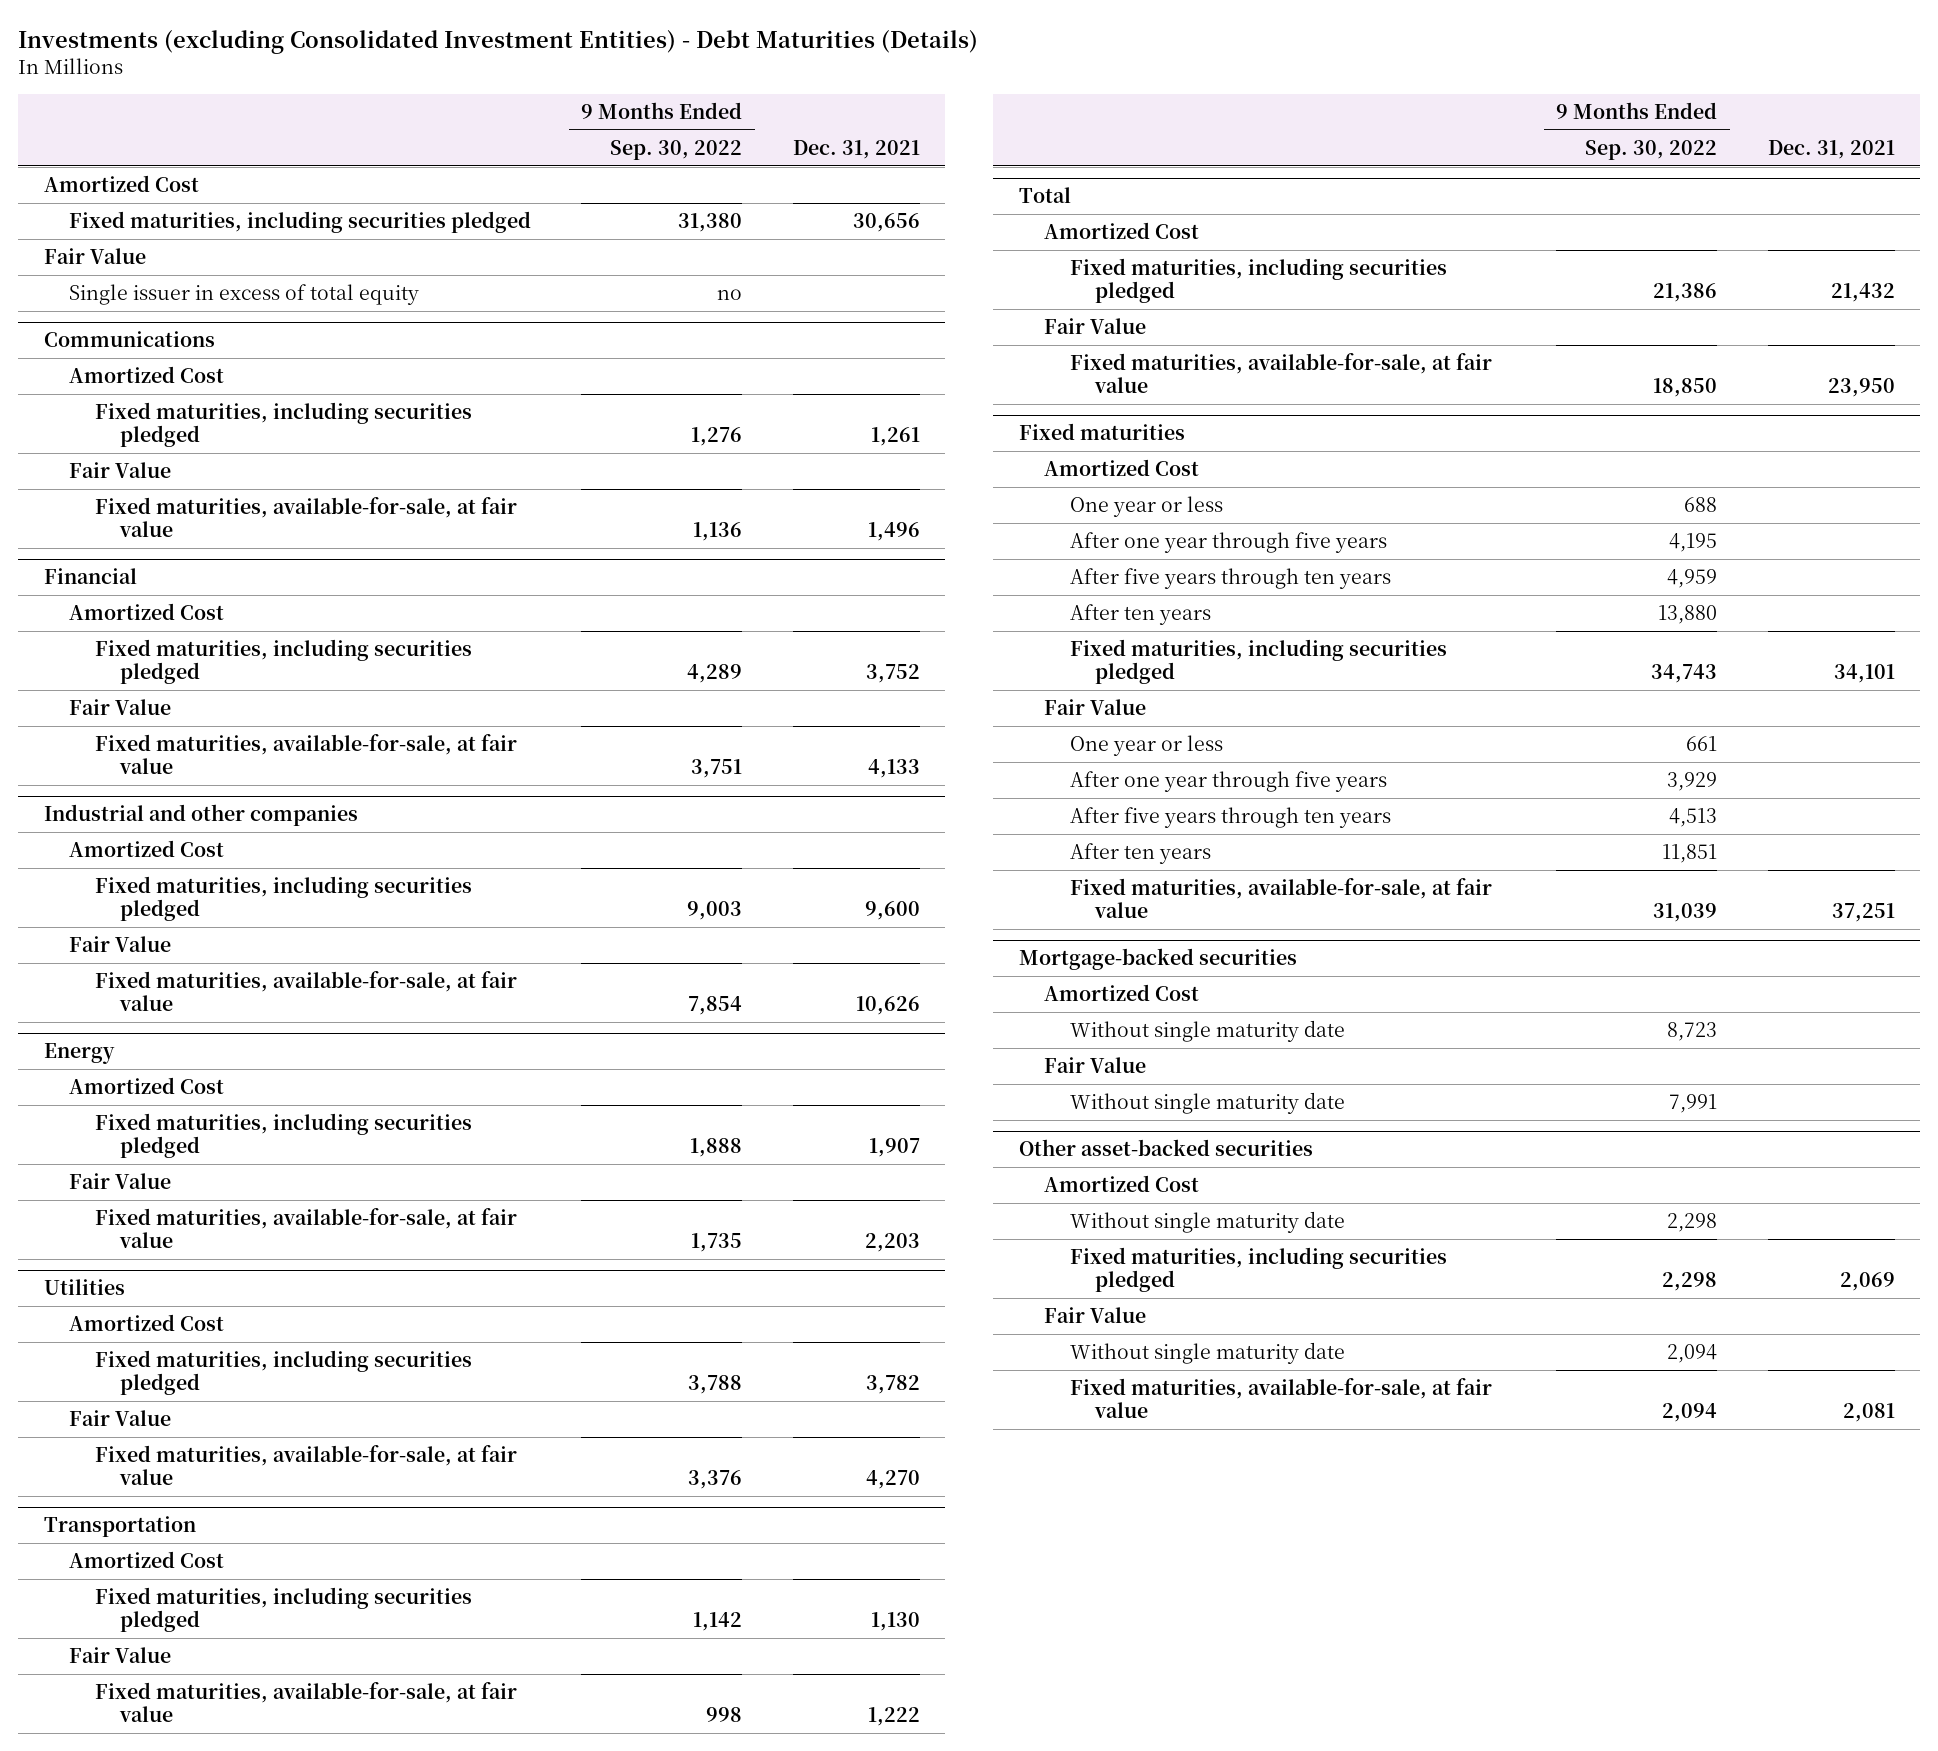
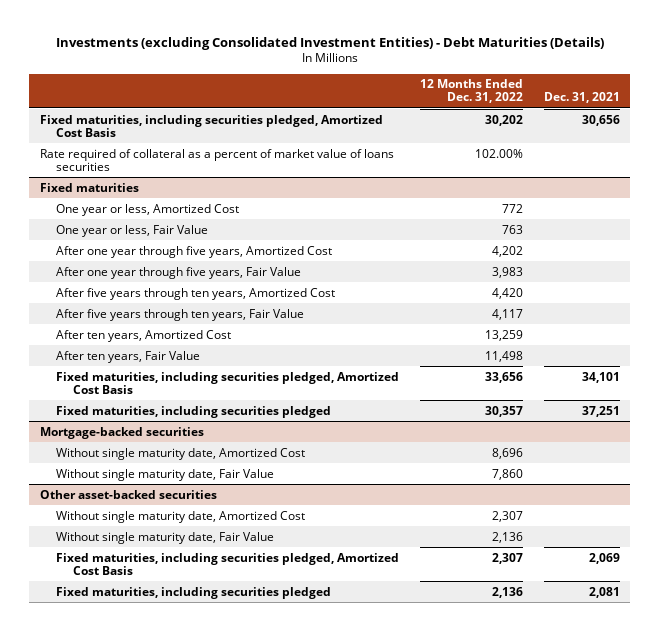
- | 9 Months Ended Sep. 30, 2022 | Dec. 31, 2021
+ | 12 Months Ended Dec. 31, 2022 | Dec. 31, 2021
- Amortized Cost
- Fixed maturities, including securities pledged | 31,380 | 30,656
- Fair Value
- Single issuer in excess of total equity | no |
- Communications
- Amortized Cost
- Fixed maturities, including securities pledged | 1,276 | 1,261
- Fair Value
- Fixed maturities, available-for-sale, at fair value | 1,136 | 1,496
- Financial
- Amortized Cost
- Fixed maturities, including securities pledged | 4,289 | 3,752
- Fair Value
- Fixed maturities, available-for-sale, at fair value | 3,751 | 4,133
- Industrial and other companies
- Amortized Cost
- Fixed maturities, including securities pledged | 9,003 | 9,600
- Fair Value
- Fixed maturities, available-for-sale, at fair value | 7,854 | 10,626
- Energy
- Amortized Cost
- Fixed maturities, including securities pledged | 1,888 | 1,907
- Fair Value
- Fixed maturities, available-for-sale, at fair value | 1,735 | 2,203
- Utilities
- Amortized Cost
- Fixed maturities, including securities pledged | 3,788 | 3,782
- Fair Value
- Fixed maturities, available-for-sale, at fair value | 3,376 | 4,270
- Transportation
- Amortized Cost
- Fixed maturities, including securities pledged | 1,142 | 1,130
- Fair Value
- Fixed maturities, available-for-sale, at fair value | 998 | 1,222
- Total
- Amortized Cost
- Fixed maturities, including securities pledged | 21,386 | 21,432
- Fair Value
- Fixed maturities, available-for-sale, at fair value | 18,850 | 23,950
+ Fixed maturities, including securities pledged, Amortized Cost Basis | 30,202 | 30,656
+ Rate required of collateral as a percent of market value of loans securities | 102.00% |
@ Fixed maturities
- Amortized Cost
- One year or less | 688 |
- After one year through five years | 4,195 |
- After five years through ten years | 4,959 |
- After ten years | 13,880 |
- Fixed maturities, including securities pledged | 34,743 | 34,101
- Fair Value
- One year or less | 661 |
- After one year through five years | 3,929 |
- After five years through ten years | 4,513 |
- After ten years | 11,851 |
- Fixed maturities, available-for-sale, at fair value | 31,039 | 37,251
+ One year or less, Amortized Cost | 772 |
+ One year or less, Fair Value | 763 |
+ After one year through five years, Amortized Cost | 4,202 |
+ After one year through five years, Fair Value | 3,983 |
+ After five years through ten years, Amortized Cost | 4,420 |
+ After five years through ten years, Fair Value | 4,117 |
+ After ten years, Amortized Cost | 13,259 |
+ After ten years, Fair Value | 11,498 |
+ Fixed maturities, including securities pledged, Amortized Cost Basis | 33,656 | 34,101
+ Fixed maturities, including securities pledged | 30,357 | 37,251
@ Mortgage-backed securities
- Amortized Cost
- Without single maturity date | 8,723 |
- Fair Value
- Without single maturity date | 7,991 |
+ Without single maturity date, Amortized Cost | 8,696 |
+ Without single maturity date, Fair Value | 7,860 |
@ Other asset-backed securities
- Amortized Cost
- Without single maturity date | 2,298 |
- Fixed maturities, including securities pledged | 2,298 | 2,069
- Fair Value
- Without single maturity date | 2,094 |
- Fixed maturities, available-for-sale, at fair value | 2,094 | 2,081
+ Without single maturity date, Amortized Cost | 2,307 |
+ Without single maturity date, Fair Value | 2,136 |
+ Fixed maturities, including securities pledged, Amortized Cost Basis | 2,307 | 2,069
+ Fixed maturities, including securities pledged | 2,136 | 2,081

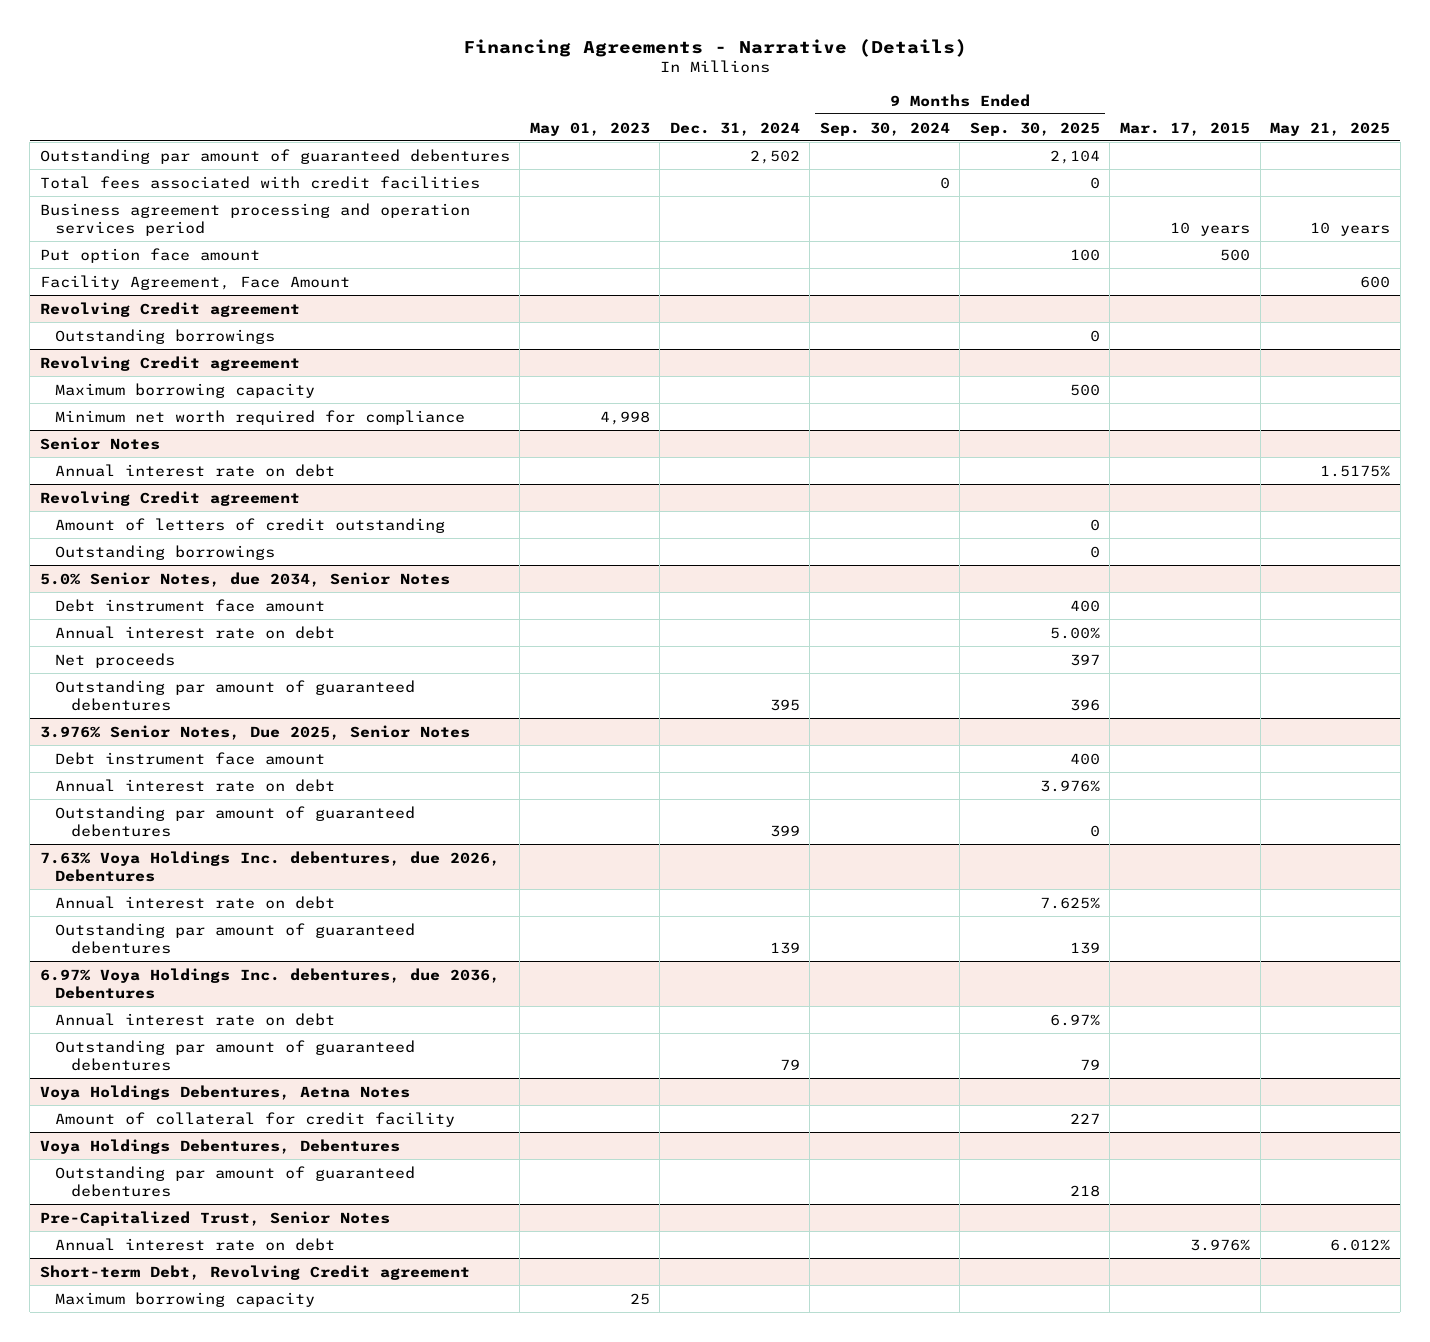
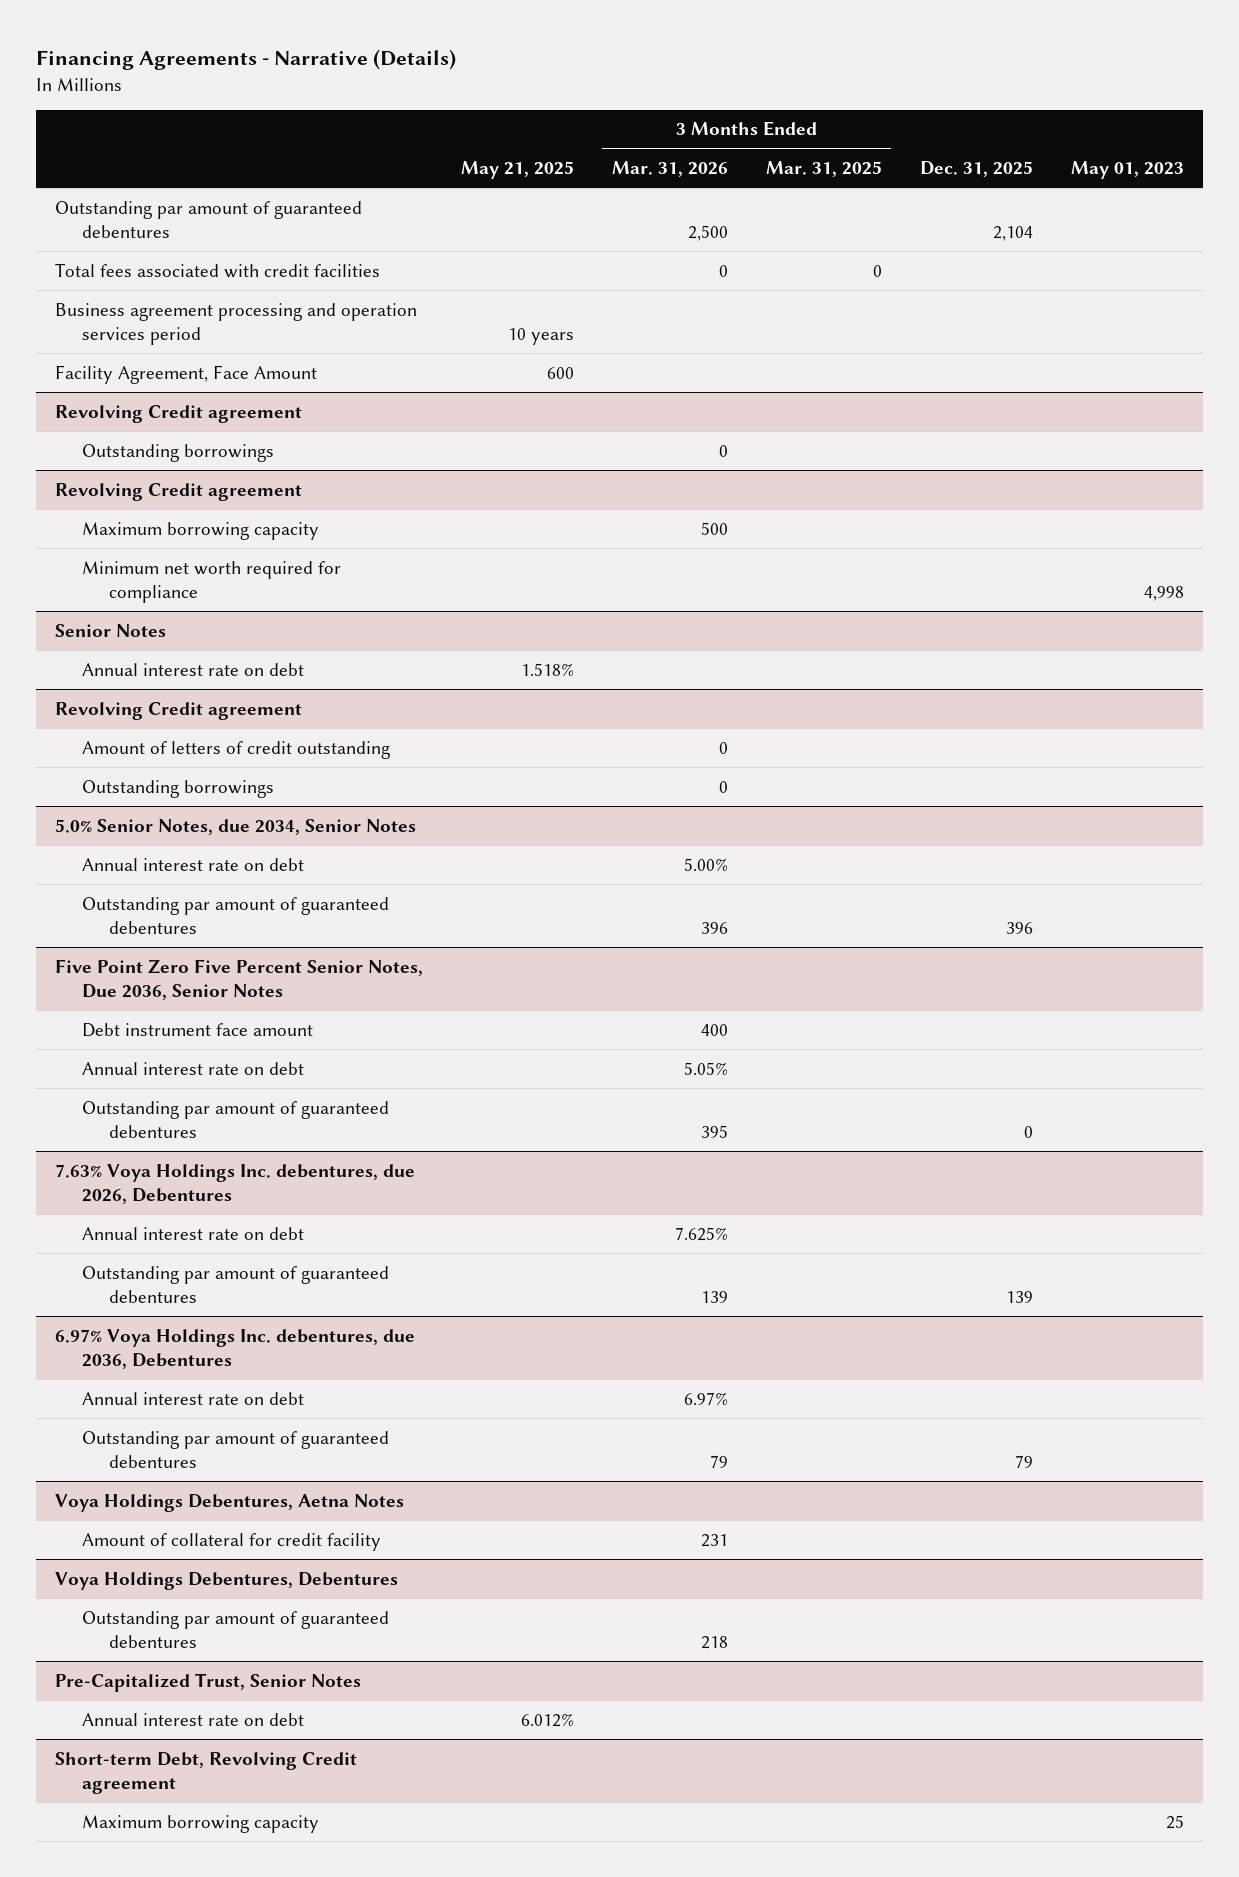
- | May 01, 2023 | Dec. 31, 2024 | 9 Months Ended Sep. 30, 2024 | 9 Months Ended Sep. 30, 2025 | Mar. 17, 2015 | May 21, 2025
+ | May 21, 2025 | 3 Months Ended Mar. 31, 2026 | 3 Months Ended Mar. 31, 2025 | Dec. 31, 2025 | May 01, 2023
- Put option face amount | | | | 100 | 500 |
@ Senior Notes
- Annual interest rate on debt | | | | | | 1.5175%
+ Annual interest rate on debt | 1.518% | | | |
@ 5.0% Senior Notes, due 2034, Senior Notes
- Debt instrument face amount | | | | 400 | |
- Net proceeds | | | | 397 | |
- 3.976% Senior Notes, Due 2025, Senior Notes
- Debt instrument face amount | | | | 400 | |
- Annual interest rate on debt | | | | 3.976% | |
- Outstanding par amount of guaranteed debentures | | 399 | | 0 | |
+ Five Point Zero Five Percent Senior Notes, Due 2036, Senior Notes
+ Debt instrument face amount | | 400 | | |
+ Annual interest rate on debt | | 5.05% | | |
+ Outstanding par amount of guaranteed debentures | | 395 | | 0 |

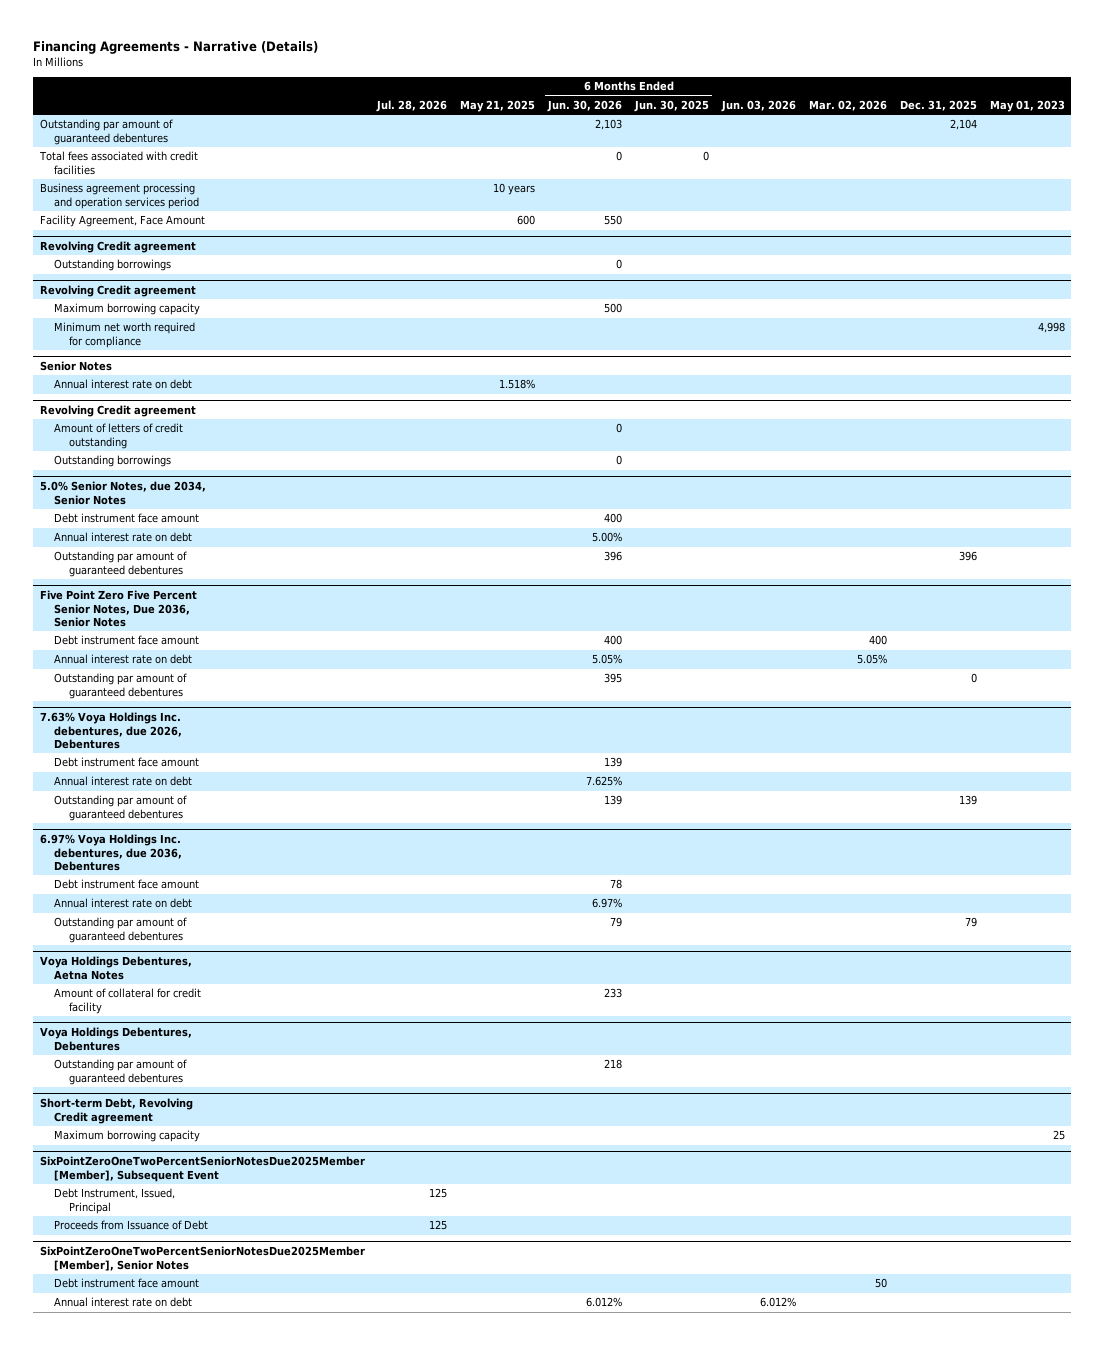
- | May 21, 2025 | 3 Months Ended Mar. 31, 2026 | 3 Months Ended Mar. 31, 2025 | Dec. 31, 2025 | May 01, 2023
+ | Jul. 28, 2026 | May 21, 2025 | 6 Months Ended Jun. 30, 2026 | 6 Months Ended Jun. 30, 2025 | Jun. 03, 2026 | Mar. 02, 2026 | Dec. 31, 2025 | May 01, 2023
@ 5.0% Senior Notes, due 2034, Senior Notes
+ Debt instrument face amount | | | 400 | | | | |
@ 7.63% Voya Holdings Inc. debentures, due 2026, Debentures
+ Debt instrument face amount | | | 139 | | | | |
@ 6.97% Voya Holdings Inc. debentures, due 2036, Debentures
+ Debt instrument face amount | | | 78 | | | | |
- Pre-Capitalized Trust, Senior Notes
- Annual interest rate on debt | 6.012% | | | |
+ SixPointZeroOneTwoPercentSeniorNotesDue2025Member [Member], Subsequent Event
+ Debt Instrument, Issued, Principal | 125 | | | | | | |
+ Proceeds from Issuance of Debt | 125 | | | | | | |
+ SixPointZeroOneTwoPercentSeniorNotesDue2025Member [Member], Senior Notes
+ Debt instrument face amount | | | | | | 50 | |
+ Annual interest rate on debt | | | 6.012% | | 6.012% | | |

